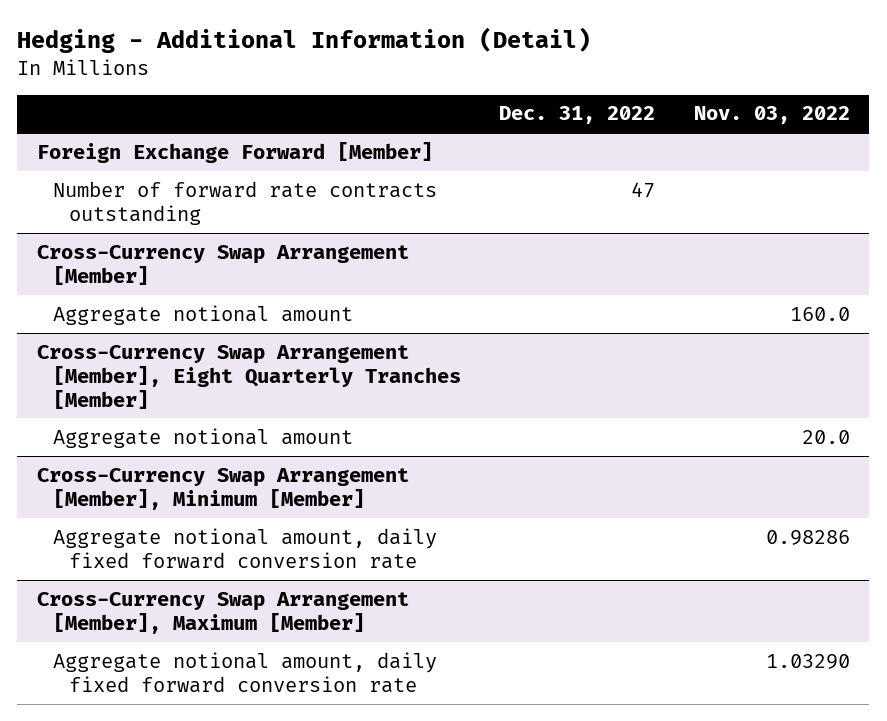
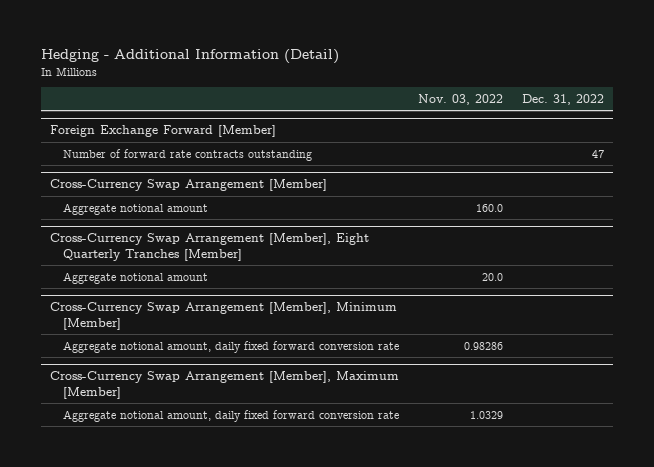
- | Dec. 31, 2022 | Nov. 03, 2022
+ | Nov. 03, 2022 | Dec. 31, 2022
@ Cross-Currency Swap Arrangement [Member], Maximum [Member]
- Aggregate notional amount, daily fixed forward conversion rate | | 1.03290
+ Aggregate notional amount, daily fixed forward conversion rate | 1.0329 |

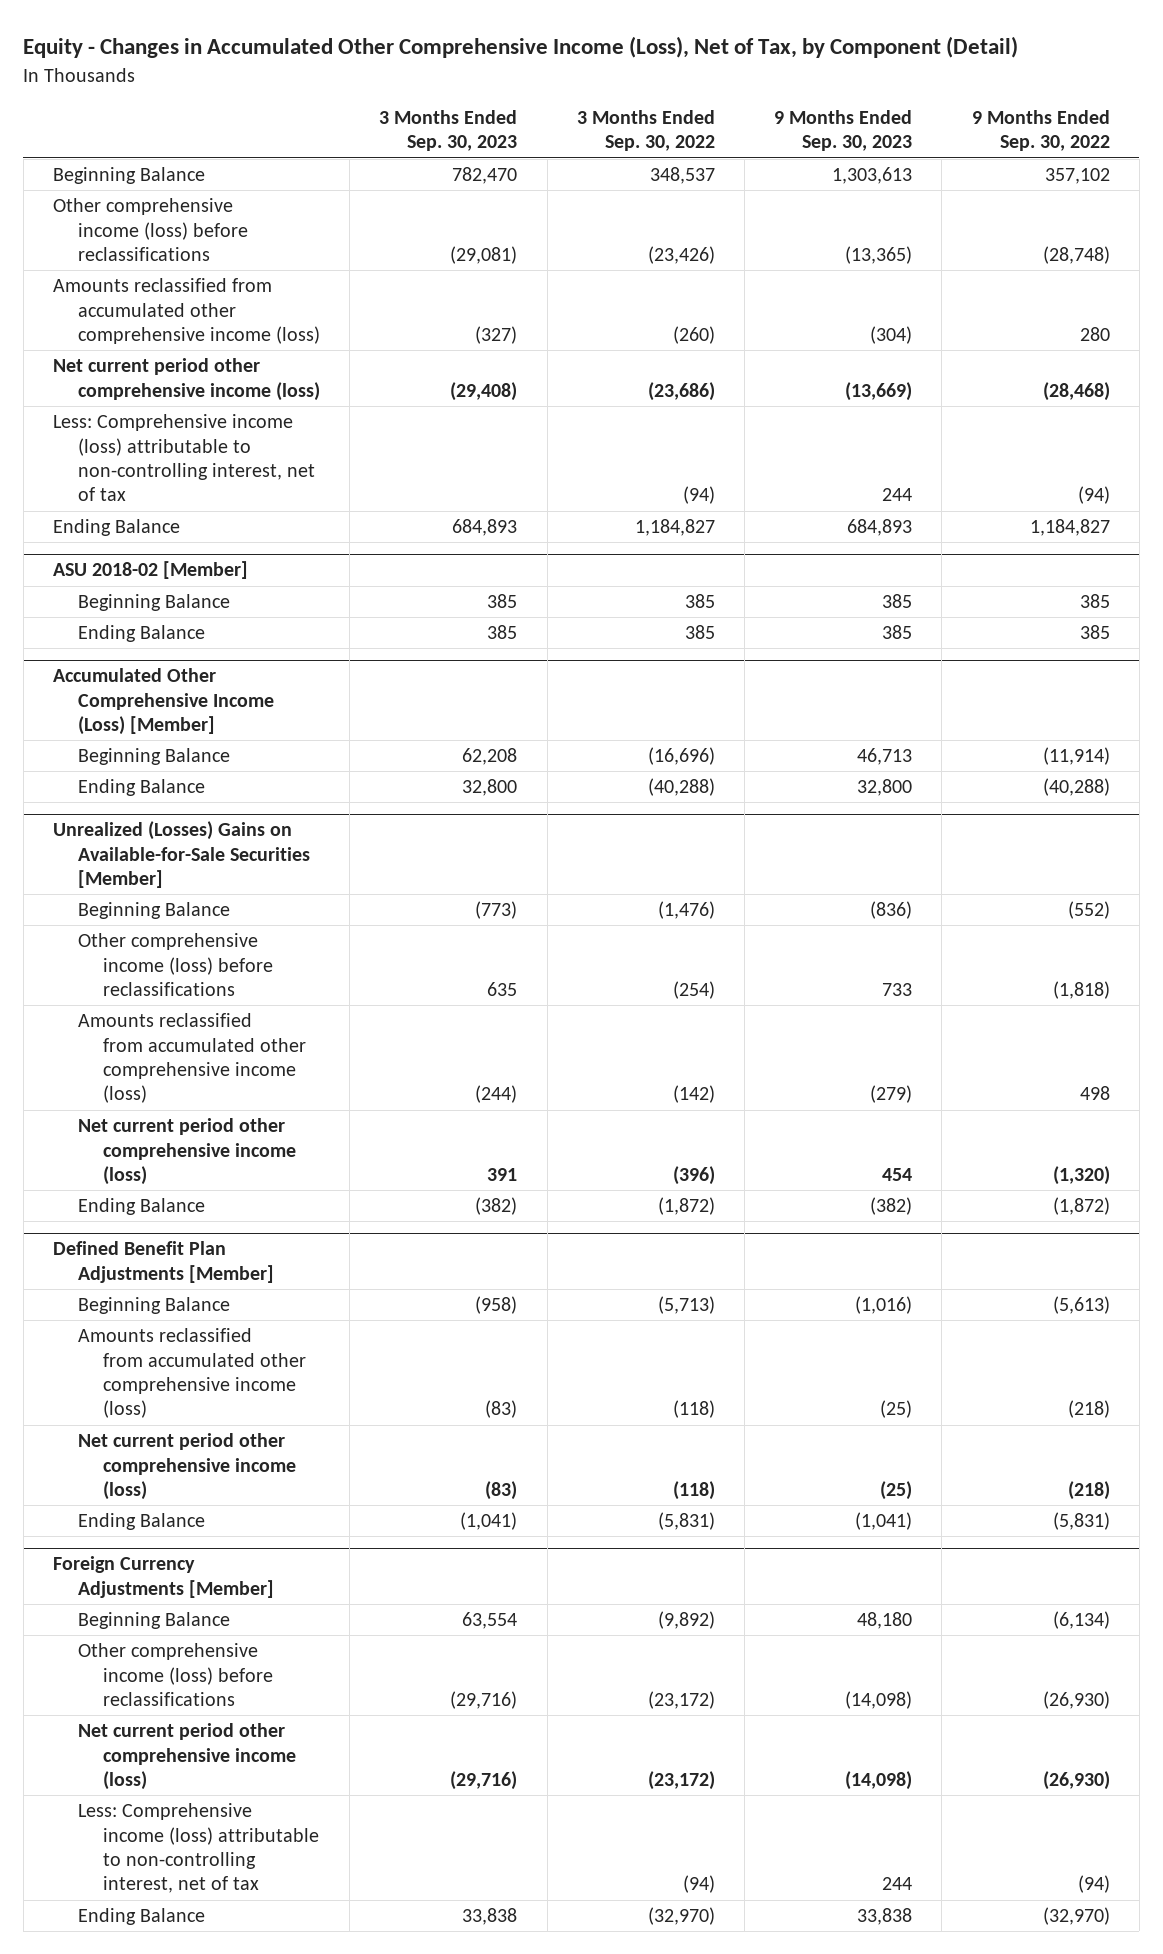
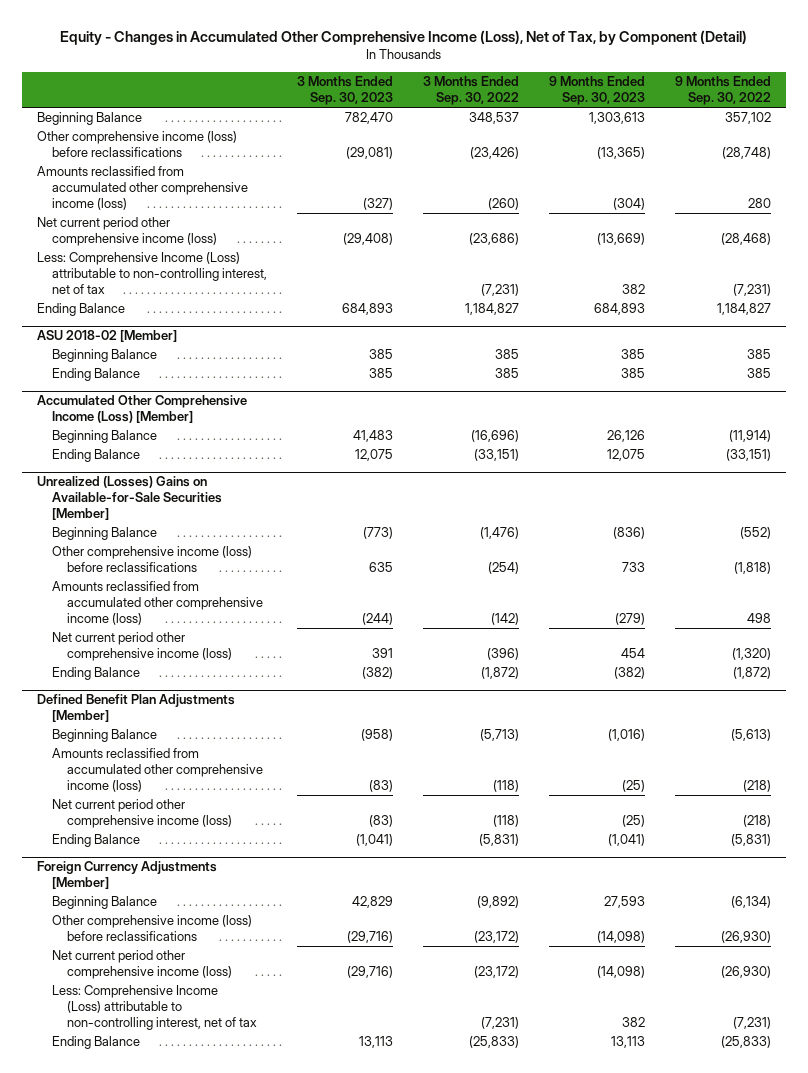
- Less: Comprehensive income (loss) attributable to non-controlling interest, net of tax | | (94) | 244 | (94)
+ Less: Comprehensive Income (Loss) attributable to non-controlling interest, net of tax | | (7,231) | 382 | (7,231)
@ Accumulated Other Comprehensive Income (Loss) [Member]
- Beginning Balance | 62,208 | (16,696) | 46,713 | (11,914)
- Ending Balance | 32,800 | (40,288) | 32,800 | (40,288)
+ Beginning Balance | 41,483 | (16,696) | 26,126 | (11,914)
+ Ending Balance | 12,075 | (33,151) | 12,075 | (33,151)
@ Foreign Currency Adjustments [Member]
- Beginning Balance | 63,554 | (9,892) | 48,180 | (6,134)
+ Beginning Balance | 42,829 | (9,892) | 27,593 | (6,134)
- Less: Comprehensive income (loss) attributable to non-controlling interest, net of tax | | (94) | 244 | (94)
- Ending Balance | 33,838 | (32,970) | 33,838 | (32,970)
+ Less: Comprehensive Income (Loss) attributable to non-controlling interest, net of tax | | (7,231) | 382 | (7,231)
+ Ending Balance | 13,113 | (25,833) | 13,113 | (25,833)

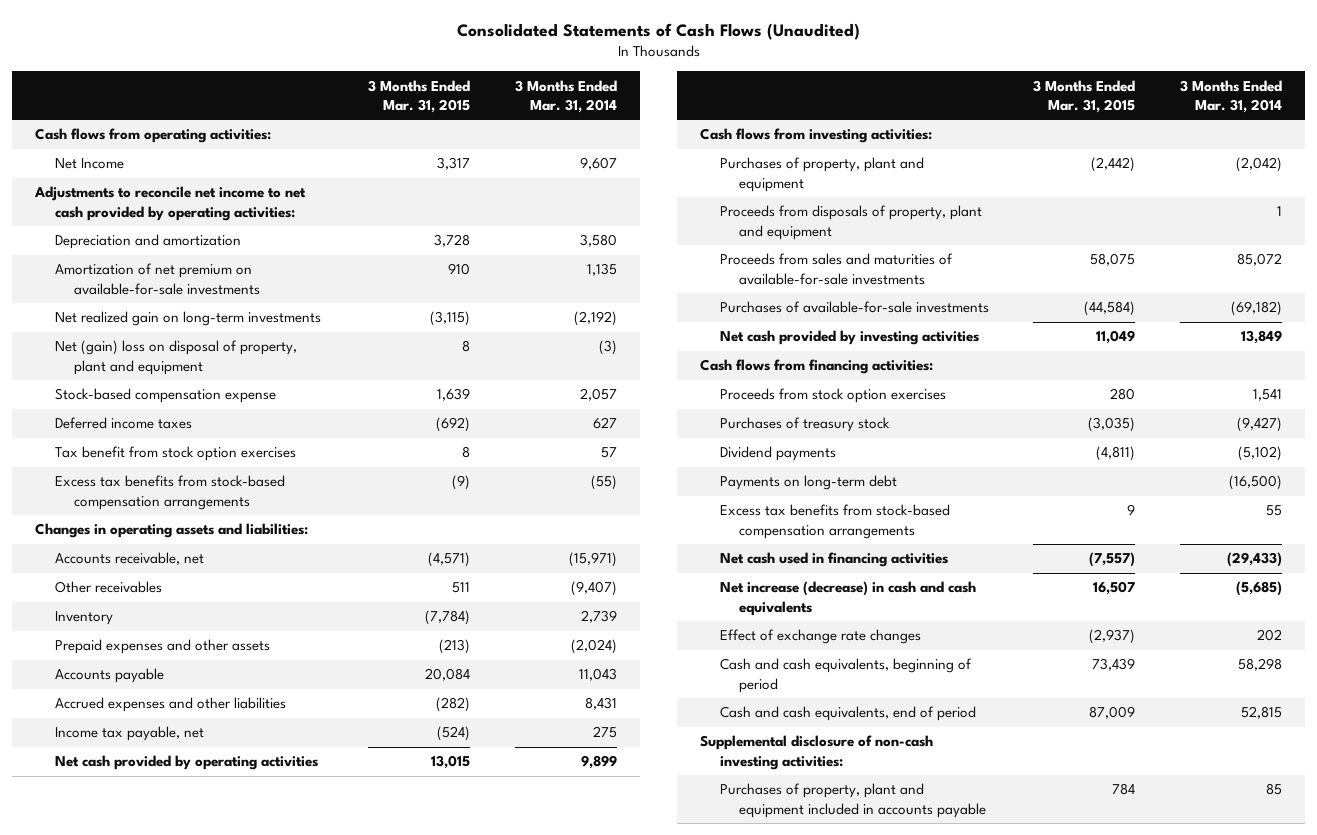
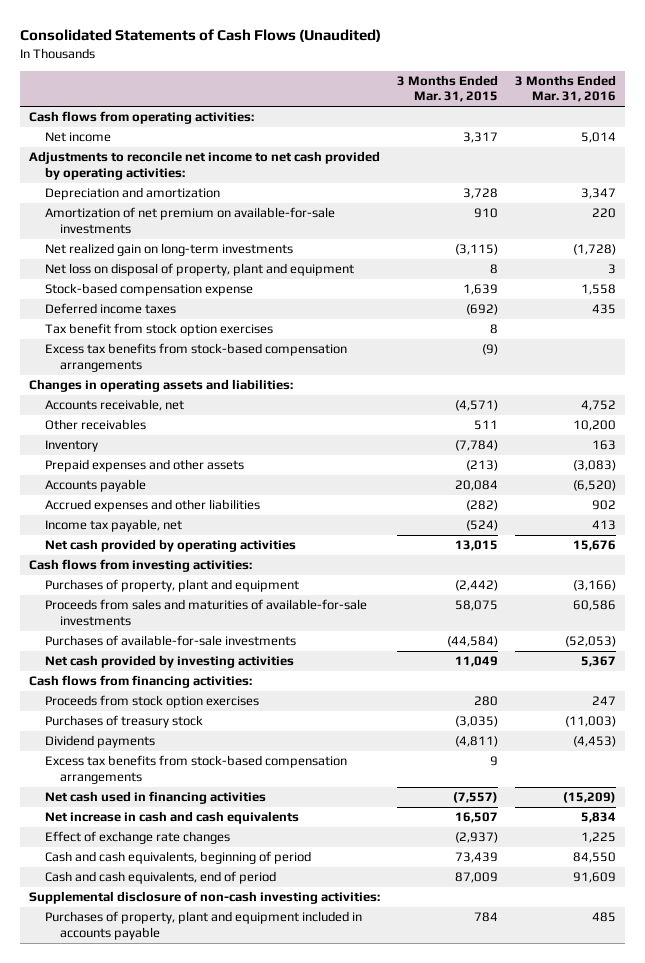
- | 3 Months Ended Mar. 31, 2015 | 3 Months Ended Mar. 31, 2014
+ | 3 Months Ended Mar. 31, 2015 | 3 Months Ended Mar. 31, 2016
- Net Income | 3,317 | 9,607
+ Net income | 3,317 | 5,014
- Net (gain) loss on disposal of property, plant and equipment | 8 | (3)
+ Net loss on disposal of property, plant and equipment | 8 | 3
- Proceeds from disposals of property, plant and equipment | | 1
- Payments on long-term debt | | (16,500)
- Net increase (decrease) in cash and cash equivalents | 16,507 | (5,685)
+ Net increase in cash and cash equivalents | 16,507 | 5,834

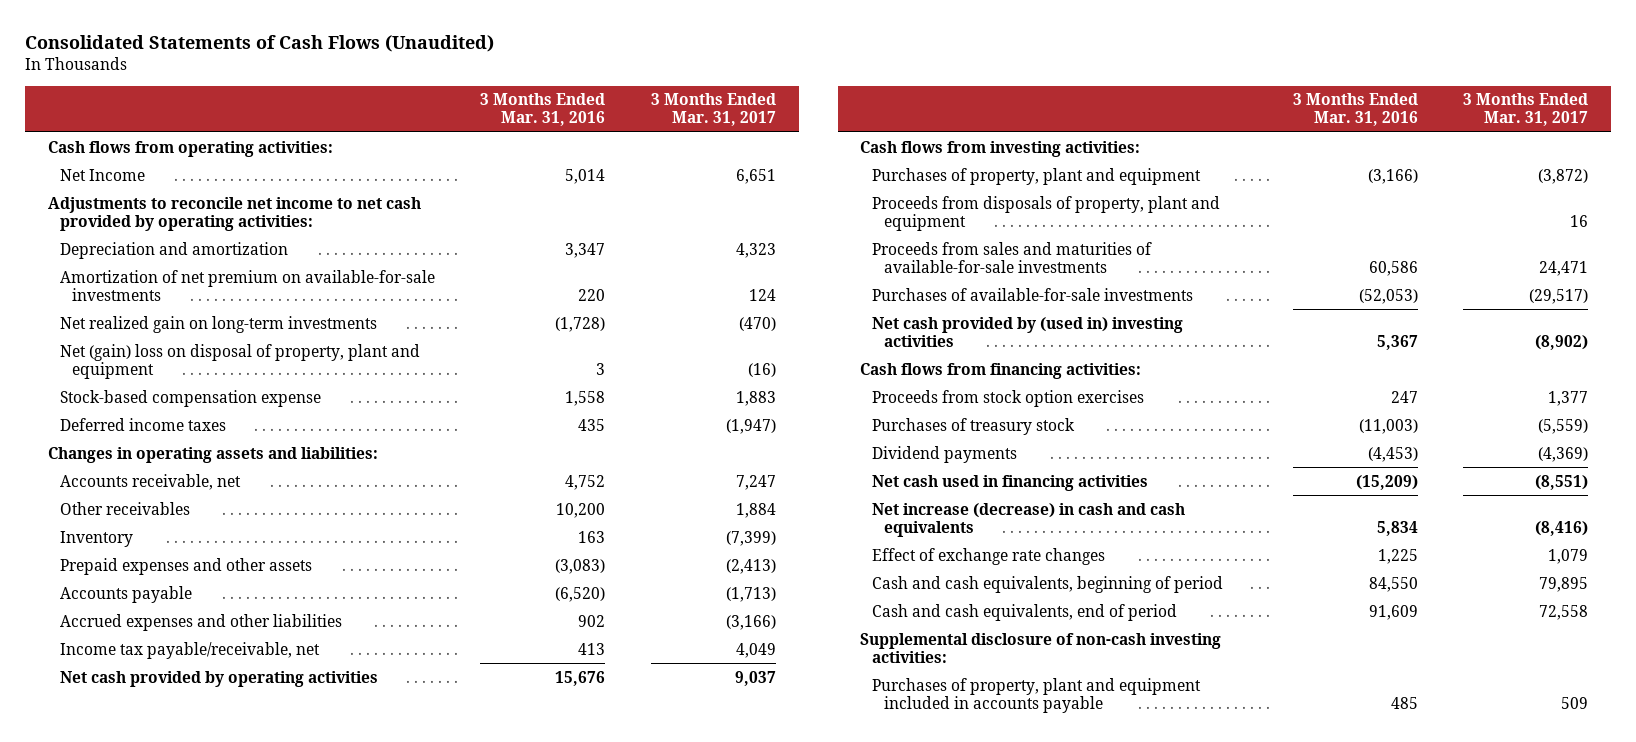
- | 3 Months Ended Mar. 31, 2015 | 3 Months Ended Mar. 31, 2016
+ | 3 Months Ended Mar. 31, 2016 | 3 Months Ended Mar. 31, 2017
- Net income | 3,317 | 5,014
+ Net Income | 5,014 | 6,651
- Net loss on disposal of property, plant and equipment | 8 | 3
+ Net (gain) loss on disposal of property, plant and equipment | 3 | (16)
- Tax benefit from stock option exercises | 8 |
- Excess tax benefits from stock-based compensation arrangements | (9) |
- Income tax payable, net | (524) | 413
+ Income tax payable/receivable, net | 413 | 4,049
+ Proceeds from disposals of property, plant and equipment | | 16
- Net cash provided by investing activities | 11,049 | 5,367
+ Net cash provided by (used in) investing activities | 5,367 | (8,902)
- Excess tax benefits from stock-based compensation arrangements | 9 |
- Net increase in cash and cash equivalents | 16,507 | 5,834
+ Net increase (decrease) in cash and cash equivalents | 5,834 | (8,416)

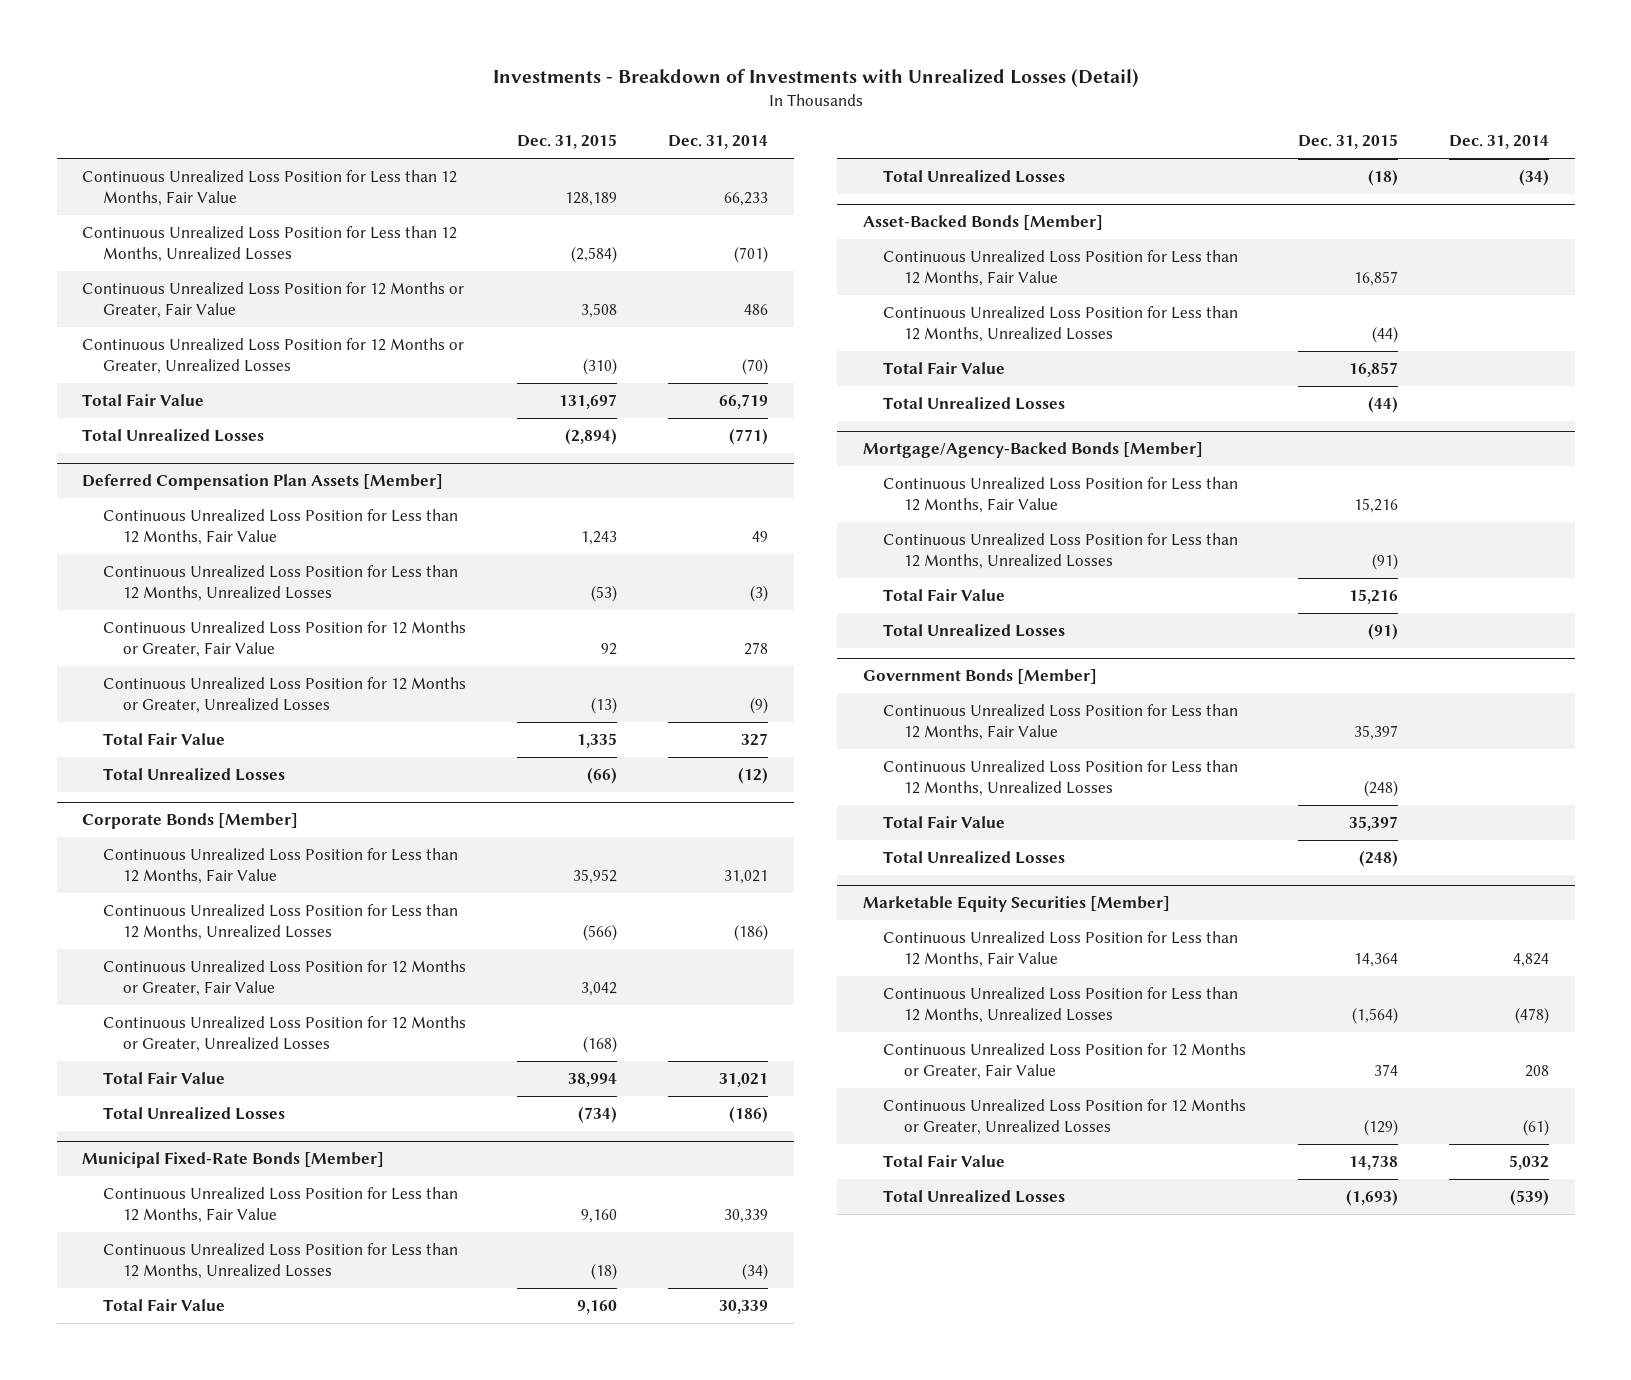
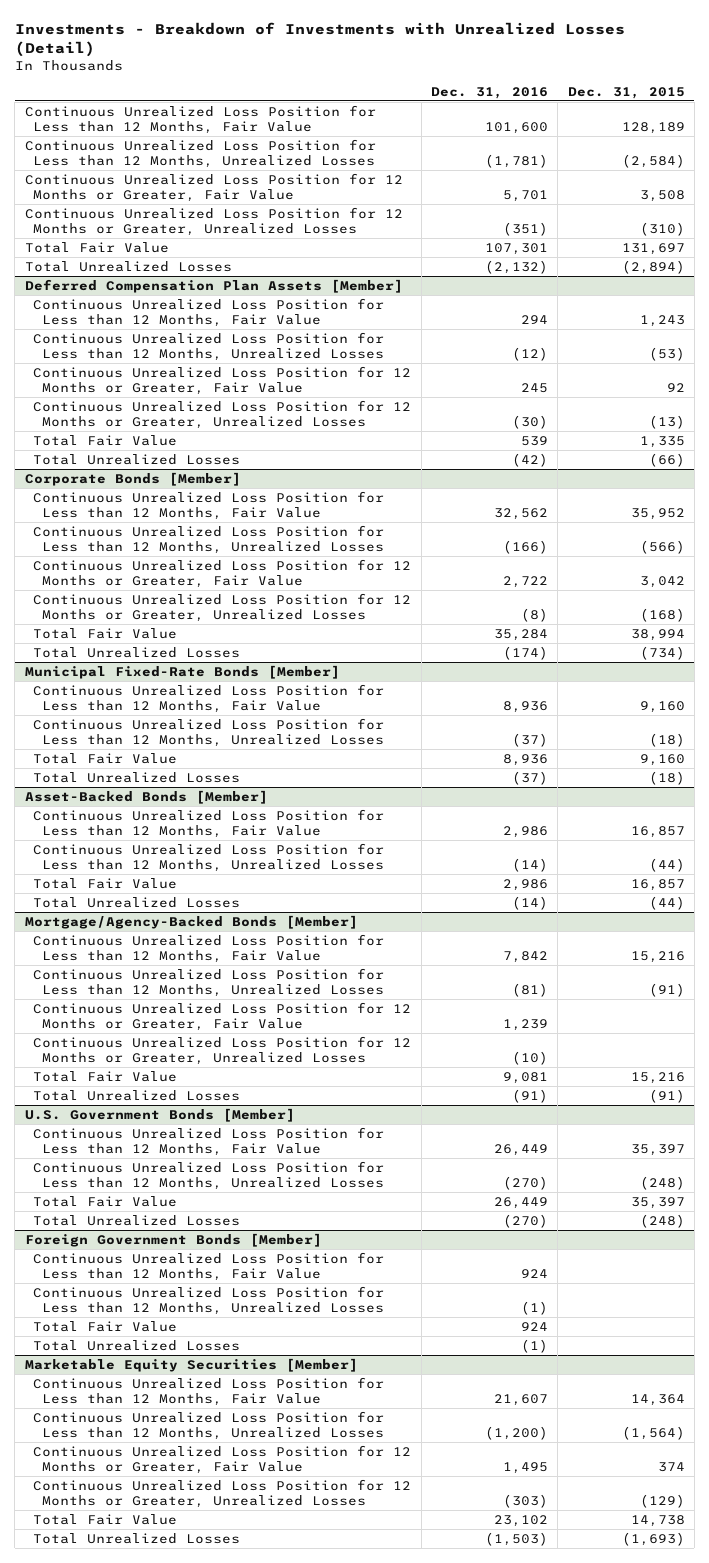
- | Dec. 31, 2015 | Dec. 31, 2014
+ | Dec. 31, 2016 | Dec. 31, 2015
@ Mortgage/Agency-Backed Bonds [Member]
+ Continuous Unrealized Loss Position for 12 Months or Greater, Fair Value | 1,239 |
+ Continuous Unrealized Loss Position for 12 Months or Greater, Unrealized Losses | (10) |
- Government Bonds [Member]
+ U.S. Government Bonds [Member]
+ Foreign Government Bonds [Member]
+ Continuous Unrealized Loss Position for Less than 12 Months, Fair Value | 924 |
+ Continuous Unrealized Loss Position for Less than 12 Months, Unrealized Losses | (1) |
+ Total Fair Value | 924 |
+ Total Unrealized Losses | (1) |

